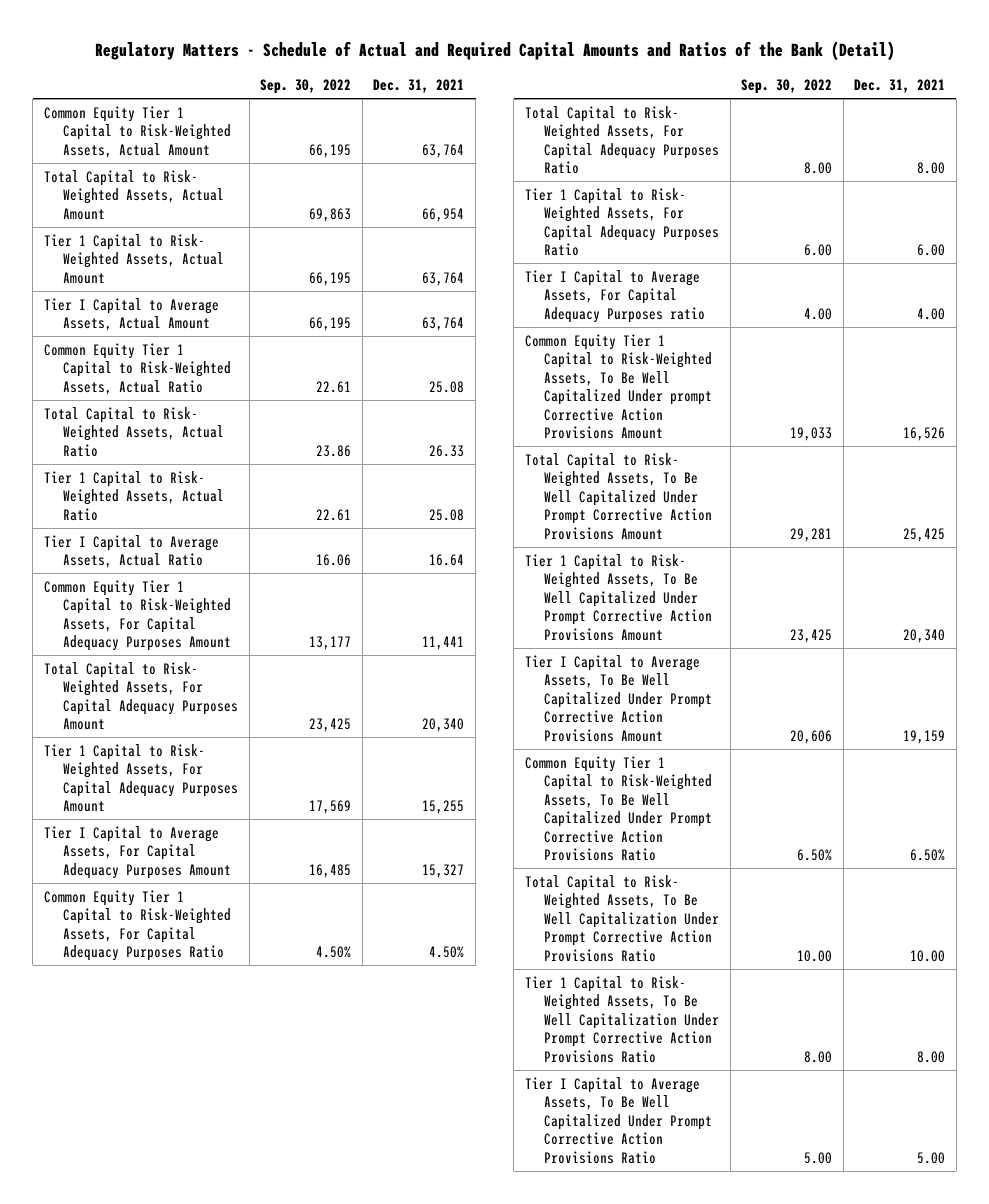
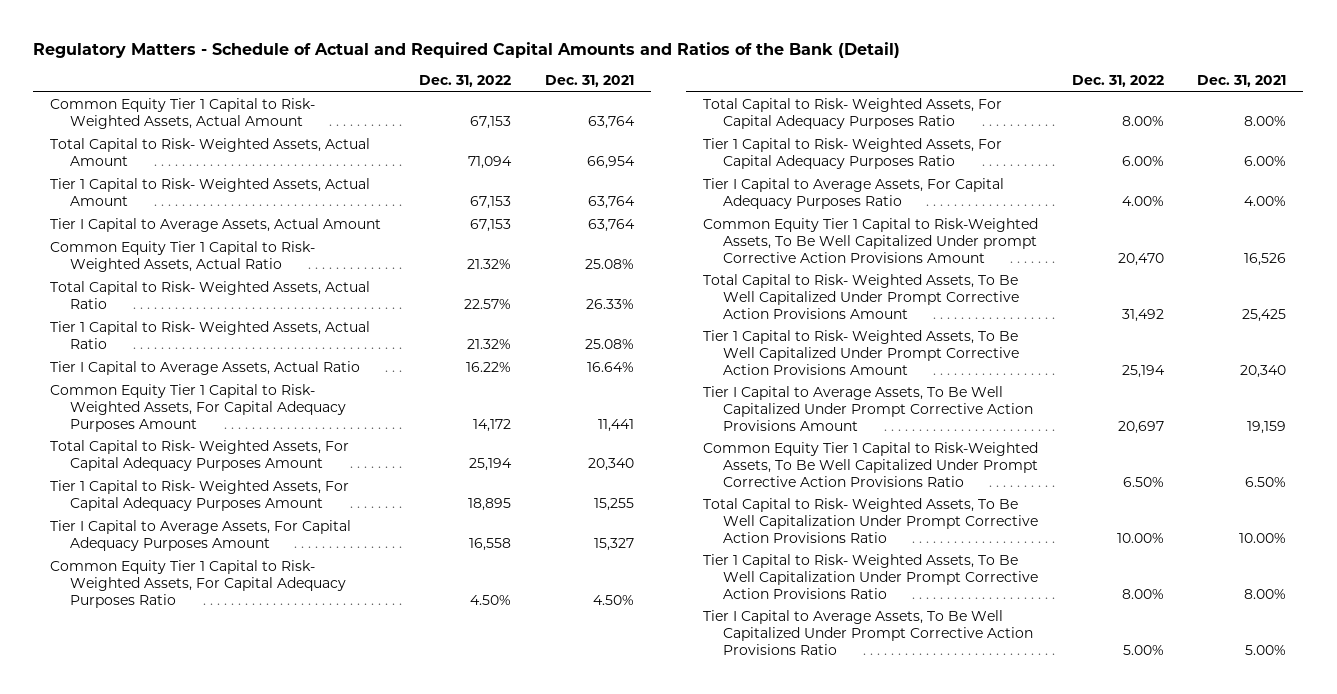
- | Sep. 30, 2022 | Dec. 31, 2021
+ | Dec. 31, 2022 | Dec. 31, 2021
- Common Equity Tier 1 Capital to Risk-Weighted Assets, Actual Amount | 66,195 | 63,764
+ Common Equity Tier 1 Capital to Risk- Weighted Assets, Actual Amount | 67,153 | 63,764
- Common Equity Tier 1 Capital to Risk-Weighted Assets, Actual Ratio | 22.61 | 25.08
- Total Capital to Risk- Weighted Assets, Actual Ratio | 23.86 | 26.33
- Tier 1 Capital to Risk- Weighted Assets, Actual Ratio | 22.61 | 25.08
- Tier I Capital to Average Assets, Actual Ratio | 16.06 | 16.64
- Common Equity Tier 1 Capital to Risk-Weighted Assets, For Capital Adequacy Purposes Amount | 13,177 | 11,441
+ Common Equity Tier 1 Capital to Risk- Weighted Assets, Actual Ratio | 21.32% | 25.08%
+ Total Capital to Risk- Weighted Assets, Actual Ratio | 22.57% | 26.33%
+ Tier 1 Capital to Risk- Weighted Assets, Actual Ratio | 21.32% | 25.08%
+ Tier I Capital to Average Assets, Actual Ratio | 16.22% | 16.64%
+ Common Equity Tier 1 Capital to Risk- Weighted Assets, For Capital Adequacy Purposes Amount | 14,172 | 11,441
- Common Equity Tier 1 Capital to Risk-Weighted Assets, For Capital Adequacy Purposes Ratio | 4.50% | 4.50%
- Total Capital to Risk- Weighted Assets, For Capital Adequacy Purposes Ratio | 8.00 | 8.00
- Tier 1 Capital to Risk- Weighted Assets, For Capital Adequacy Purposes Ratio | 6.00 | 6.00
- Tier I Capital to Average Assets, For Capital Adequacy Purposes ratio | 4.00 | 4.00
+ Common Equity Tier 1 Capital to Risk- Weighted Assets, For Capital Adequacy Purposes Ratio | 4.50% | 4.50%
+ Total Capital to Risk- Weighted Assets, For Capital Adequacy Purposes Ratio | 8.00% | 8.00%
+ Tier 1 Capital to Risk- Weighted Assets, For Capital Adequacy Purposes Ratio | 6.00% | 6.00%
+ Tier I Capital to Average Assets, For Capital Adequacy Purposes Ratio | 4.00% | 4.00%
- Total Capital to Risk- Weighted Assets, To Be Well Capitalization Under Prompt Corrective Action Provisions Ratio | 10.00 | 10.00
- Tier 1 Capital to Risk- Weighted Assets, To Be Well Capitalization Under Prompt Corrective Action Provisions Ratio | 8.00 | 8.00
- Tier I Capital to Average Assets, To Be Well Capitalized Under Prompt Corrective Action Provisions Ratio | 5.00 | 5.00
+ Total Capital to Risk- Weighted Assets, To Be Well Capitalization Under Prompt Corrective Action Provisions Ratio | 10.00% | 10.00%
+ Tier 1 Capital to Risk- Weighted Assets, To Be Well Capitalization Under Prompt Corrective Action Provisions Ratio | 8.00% | 8.00%
+ Tier I Capital to Average Assets, To Be Well Capitalized Under Prompt Corrective Action Provisions Ratio | 5.00% | 5.00%

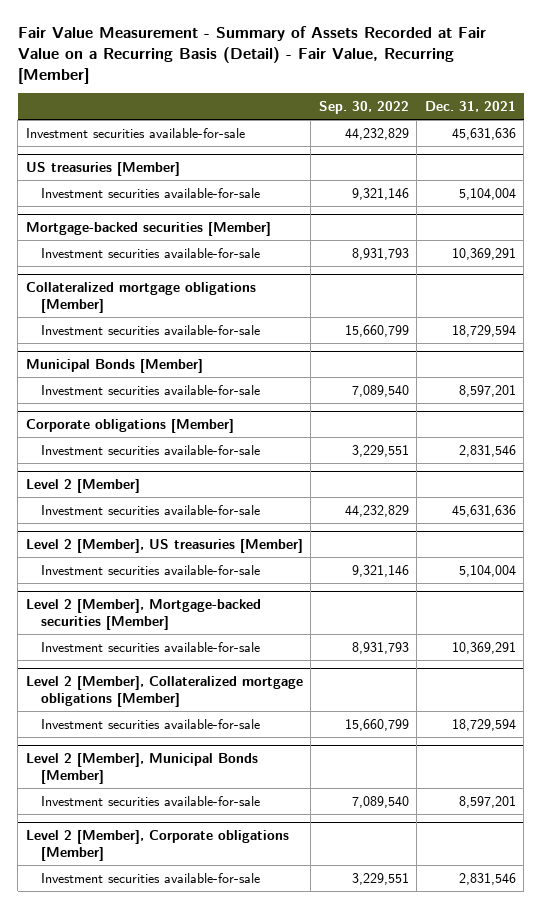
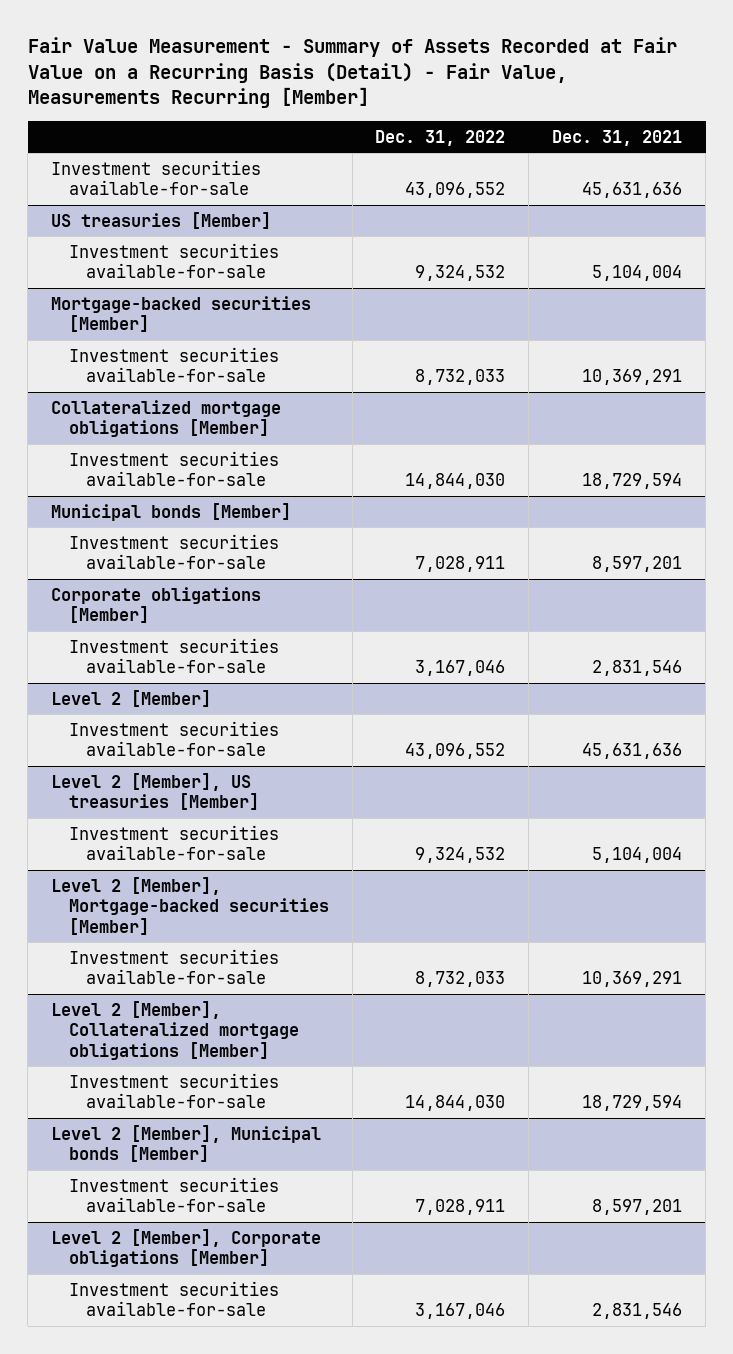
- Fair Value Measurement - Summary of Assets Recorded at Fair Value on a Recurring Basis (Detail) - Fair Value, Recurring [Member]
+ Fair Value Measurement - Summary of Assets Recorded at Fair Value on a Recurring Basis (Detail) - Fair Value, Measurements Recurring [Member]
- | Sep. 30, 2022 | Dec. 31, 2021
+ | Dec. 31, 2022 | Dec. 31, 2021
- Municipal Bonds [Member]
+ Municipal bonds [Member]
- Level 2 [Member], Municipal Bonds [Member]
+ Level 2 [Member], Municipal bonds [Member]

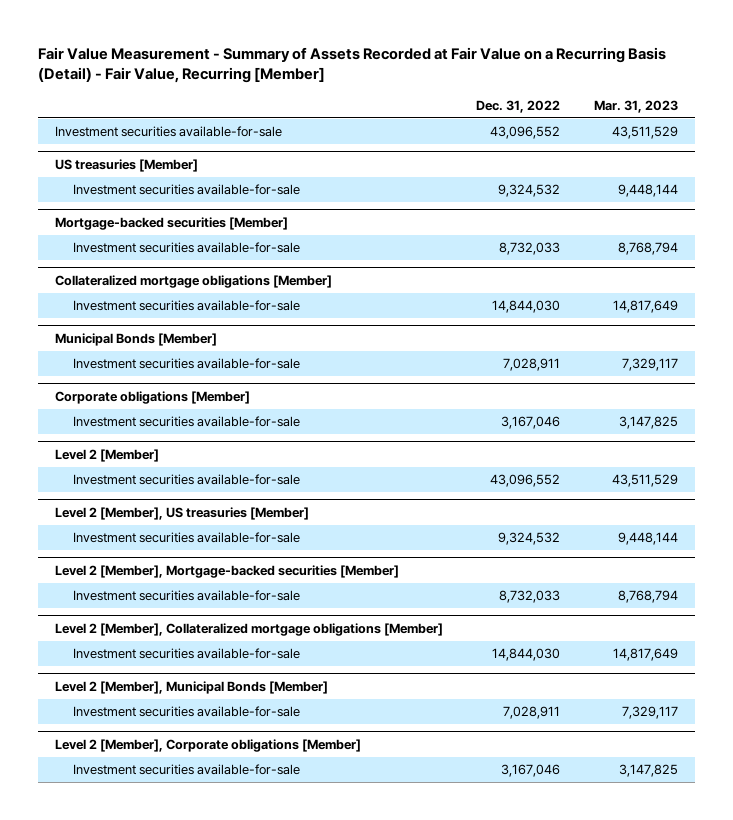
- Fair Value Measurement - Summary of Assets Recorded at Fair Value on a Recurring Basis (Detail) - Fair Value, Measurements Recurring [Member]
+ Fair Value Measurement - Summary of Assets Recorded at Fair Value on a Recurring Basis (Detail) - Fair Value, Recurring [Member]
- | Dec. 31, 2022 | Dec. 31, 2021
+ | Dec. 31, 2022 | Mar. 31, 2023
- Municipal bonds [Member]
+ Municipal Bonds [Member]
- Level 2 [Member], Municipal bonds [Member]
+ Level 2 [Member], Municipal Bonds [Member]

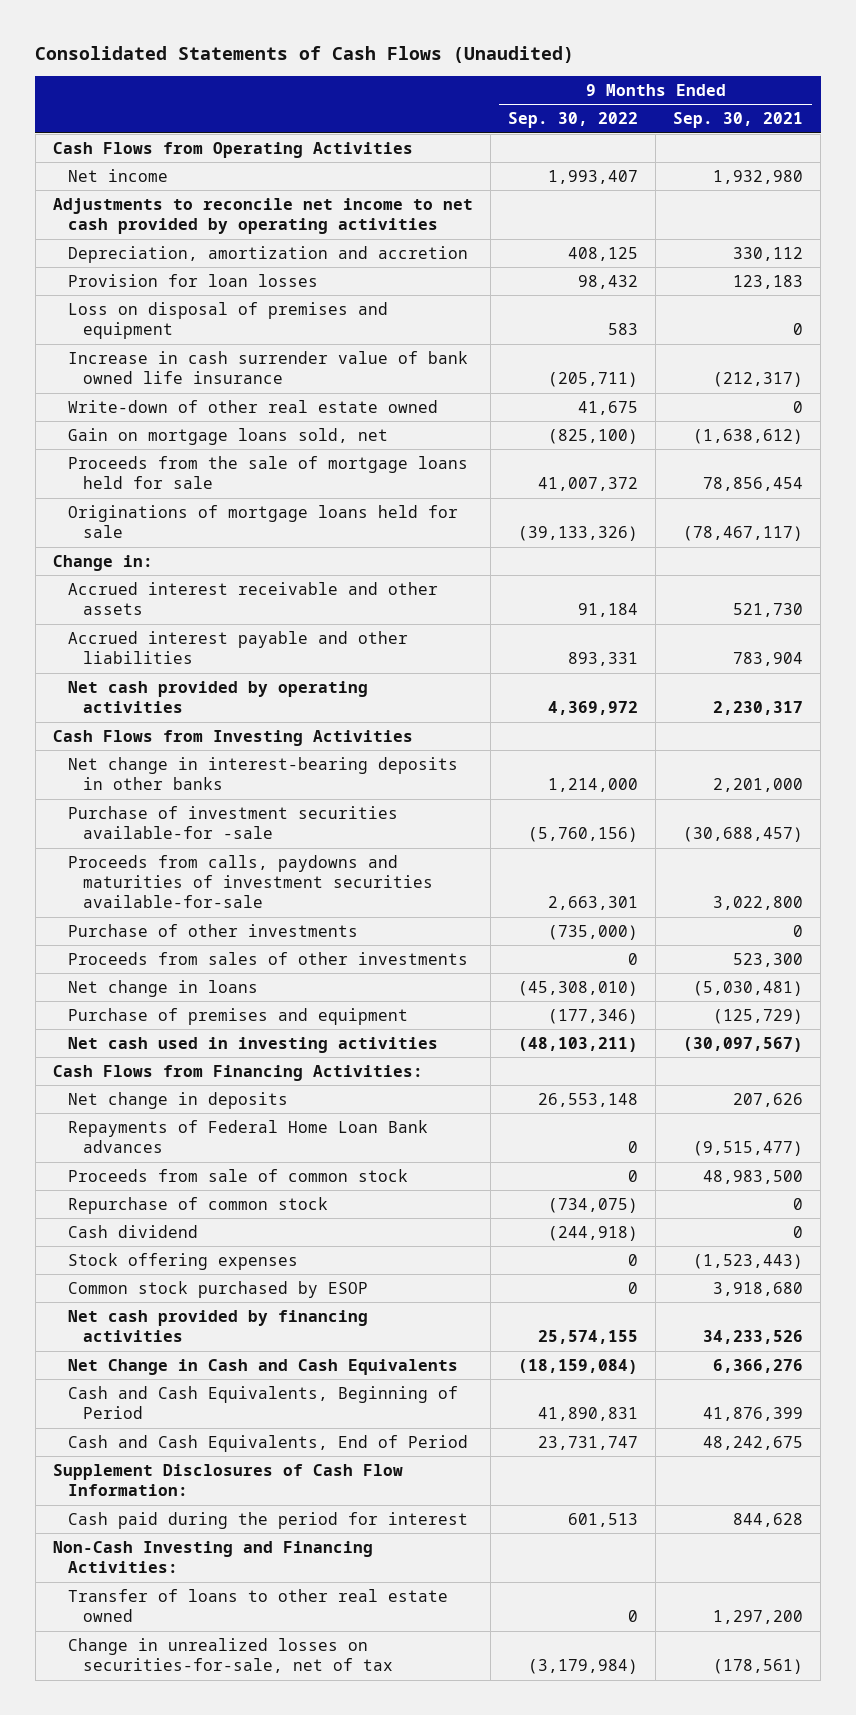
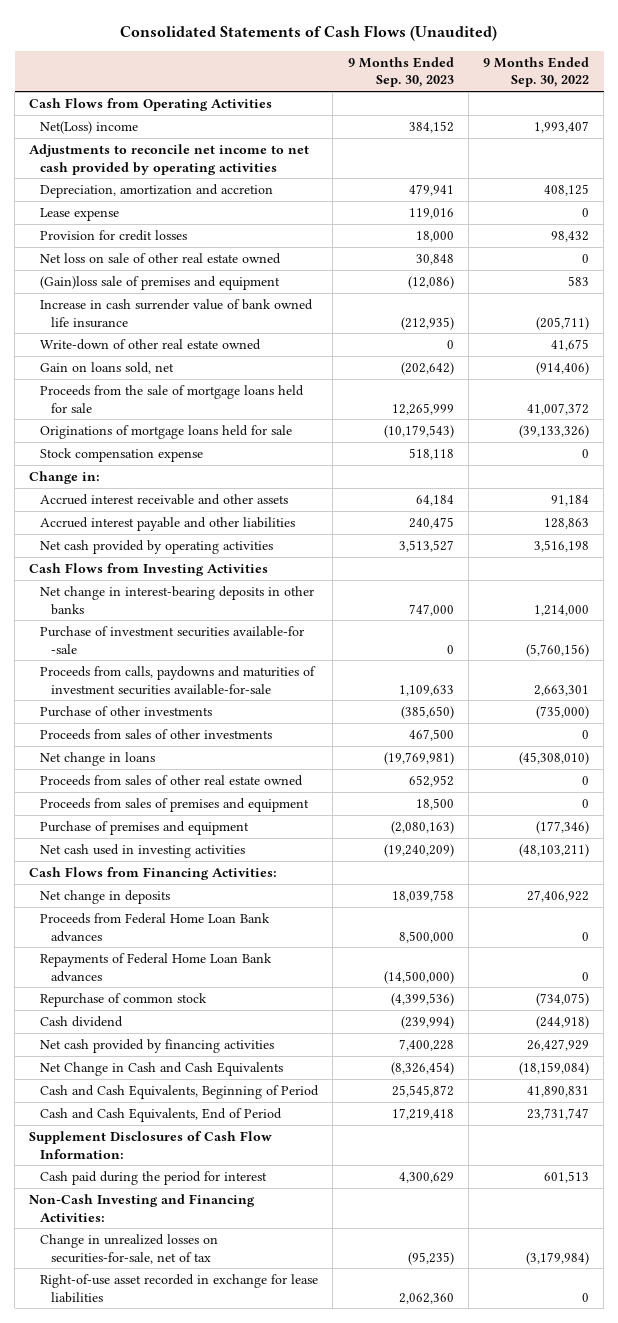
- | 9 Months Ended Sep. 30, 2022 | 9 Months Ended Sep. 30, 2021
+ | 9 Months Ended Sep. 30, 2023 | 9 Months Ended Sep. 30, 2022
- Net income | 1,993,407 | 1,932,980
+ Net(Loss) income | 384,152 | 1,993,407
- Provision for loan losses | 98,432 | 123,183
- Loss on disposal of premises and equipment | 583 | 0
+ Lease expense | 119,016 | 0
+ Provision for credit losses | 18,000 | 98,432
+ Net loss on sale of other real estate owned | 30,848 | 0
+ (Gain)loss sale of premises and equipment | (12,086) | 583
- Gain on mortgage loans sold, net | (825,100) | (1,638,612)
+ Gain on loans sold, net | (202,642) | (914,406)
+ Stock compensation expense | 518,118 | 0
- Accrued interest payable and other liabilities | 893,331 | 783,904
- Net cash provided by operating activities | 4,369,972 | 2,230,317
+ Accrued interest payable and other liabilities | 240,475 | 128,863
+ Net cash provided by operating activities | 3,513,527 | 3,516,198
+ Proceeds from sales of other real estate owned | 652,952 | 0
+ Proceeds from sales of premises and equipment | 18,500 | 0
- Net change in deposits | 26,553,148 | 207,626
+ Net change in deposits | 18,039,758 | 27,406,922
+ Proceeds from Federal Home Loan Bank advances | 8,500,000 | 0
- Proceeds from sale of common stock | 0 | 48,983,500
- Stock offering expenses | 0 | (1,523,443)
- Common stock purchased by ESOP | 0 | 3,918,680
- Net cash provided by financing activities | 25,574,155 | 34,233,526
+ Net cash provided by financing activities | 7,400,228 | 26,427,929
- Transfer of loans to other real estate owned | 0 | 1,297,200
+ Right-of-use asset recorded in exchange for lease liabilities | 2,062,360 | 0

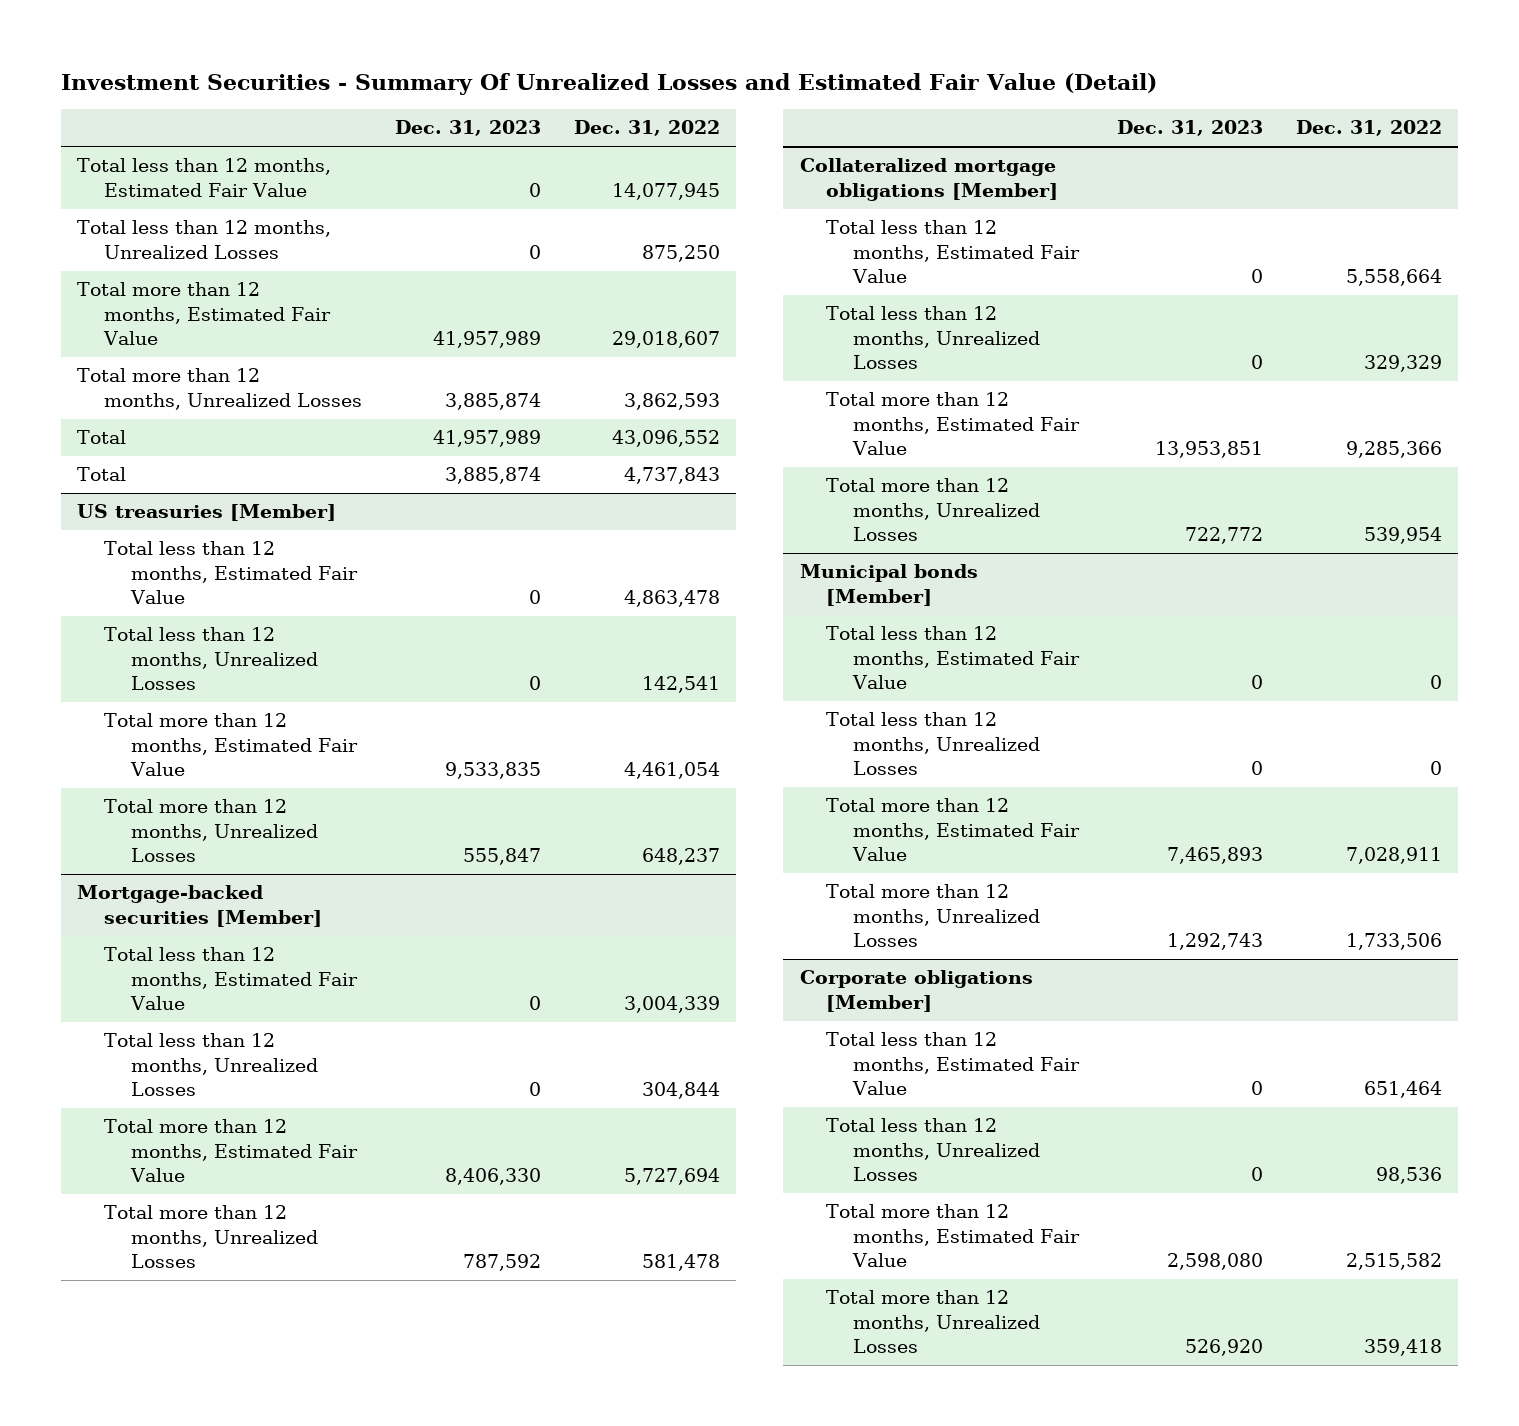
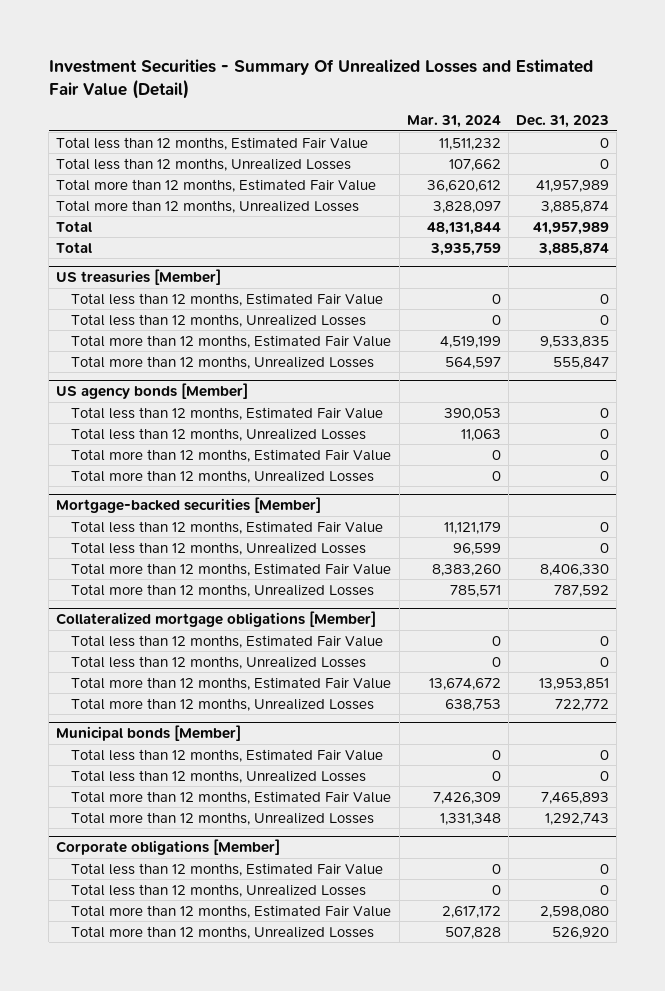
- | Dec. 31, 2023 | Dec. 31, 2022
+ | Mar. 31, 2024 | Dec. 31, 2023
+ US agency bonds [Member]
+ Total less than 12 months, Estimated Fair Value | 390,053 | 0
+ Total less than 12 months, Unrealized Losses | 11,063 | 0
+ Total more than 12 months, Estimated Fair Value | 0 | 0
+ Total more than 12 months, Unrealized Losses | 0 | 0

